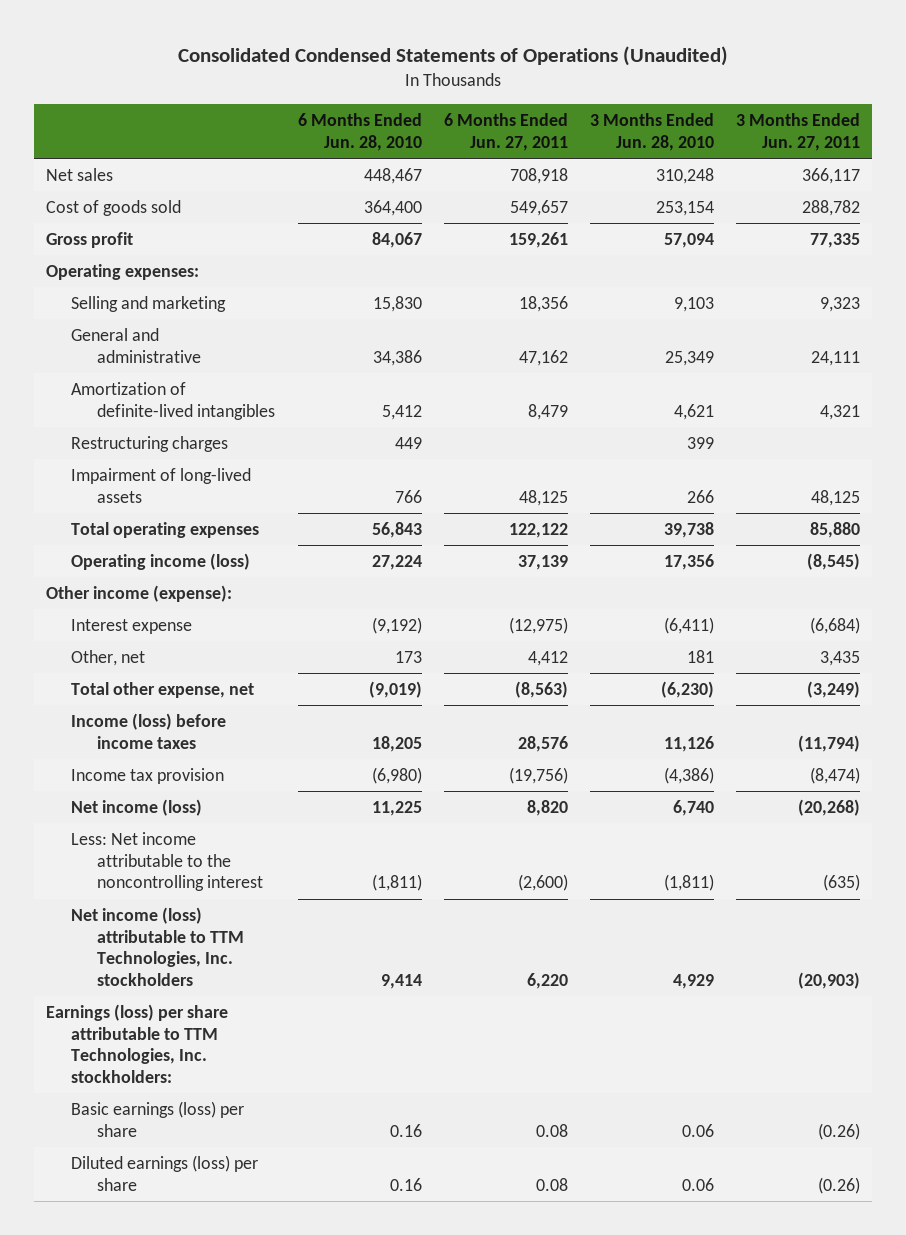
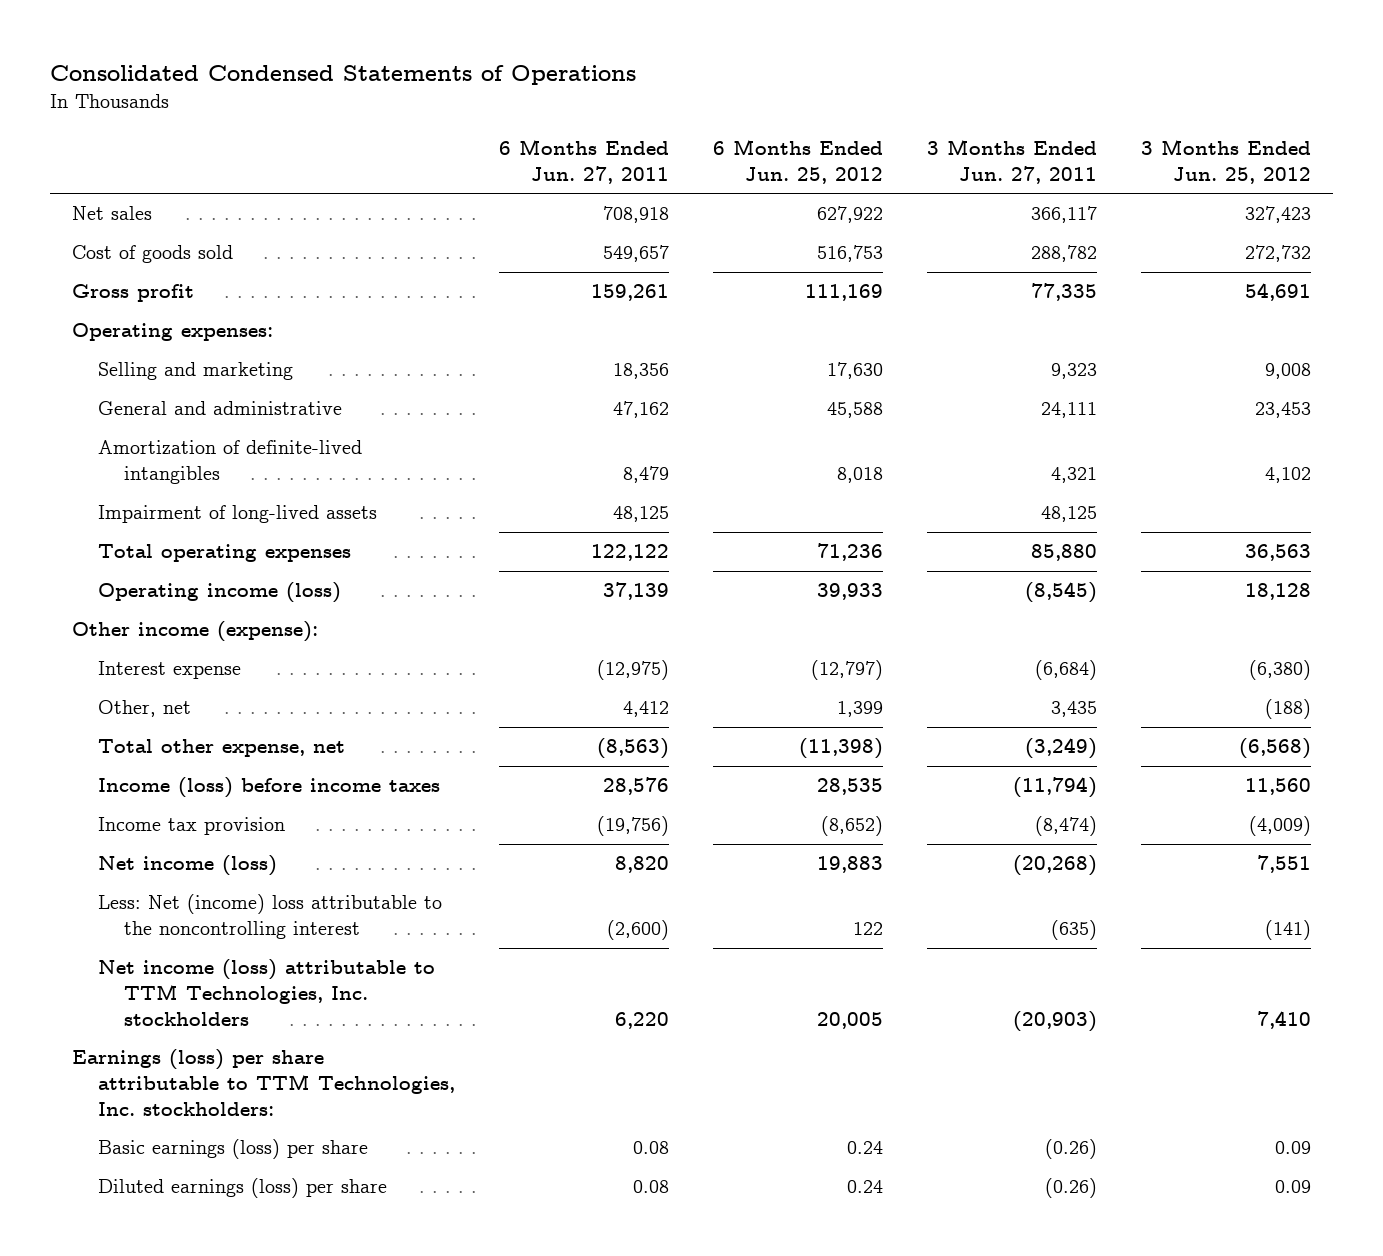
- Consolidated Condensed Statements of Operations (Unaudited)
+ Consolidated Condensed Statements of Operations
- | 6 Months Ended Jun. 28, 2010 | 6 Months Ended Jun. 27, 2011 | 3 Months Ended Jun. 28, 2010 | 3 Months Ended Jun. 27, 2011
+ | 6 Months Ended Jun. 27, 2011 | 6 Months Ended Jun. 25, 2012 | 3 Months Ended Jun. 27, 2011 | 3 Months Ended Jun. 25, 2012
- Restructuring charges | 449 | | 399 |
- Less: Net income attributable to the noncontrolling interest | (1,811) | (2,600) | (1,811) | (635)
+ Less: Net (income) loss attributable to the noncontrolling interest | (2,600) | 122 | (635) | (141)

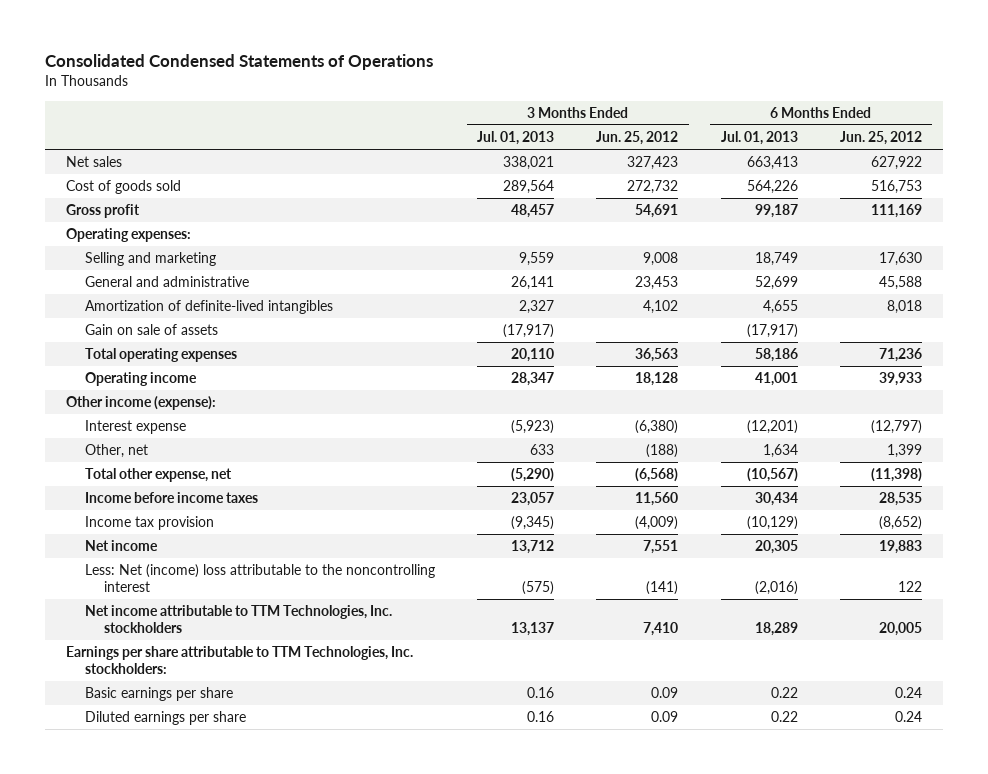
- | 6 Months Ended Jun. 27, 2011 | 6 Months Ended Jun. 25, 2012 | 3 Months Ended Jun. 27, 2011 | 3 Months Ended Jun. 25, 2012
+ | 3 Months Ended Jul. 01, 2013 | 3 Months Ended Jun. 25, 2012 | 6 Months Ended Jul. 01, 2013 | 6 Months Ended Jun. 25, 2012
- Impairment of long-lived assets | 48,125 | | 48,125 |
+ Gain on sale of assets | (17,917) | | (17,917) |
- Operating income (loss) | 37,139 | 39,933 | (8,545) | 18,128
+ Operating income | 28,347 | 18,128 | 41,001 | 39,933
- Income (loss) before income taxes | 28,576 | 28,535 | (11,794) | 11,560
+ Income before income taxes | 23,057 | 11,560 | 30,434 | 28,535
- Net income (loss) | 8,820 | 19,883 | (20,268) | 7,551
+ Net income | 13,712 | 7,551 | 20,305 | 19,883
- Net income (loss) attributable to TTM Technologies, Inc. stockholders | 6,220 | 20,005 | (20,903) | 7,410
- Earnings (loss) per share attributable to TTM Technologies, Inc. stockholders:
- Basic earnings (loss) per share | 0.08 | 0.24 | (0.26) | 0.09
- Diluted earnings (loss) per share | 0.08 | 0.24 | (0.26) | 0.09
+ Net income attributable to TTM Technologies, Inc. stockholders | 13,137 | 7,410 | 18,289 | 20,005
+ Earnings per share attributable to TTM Technologies, Inc. stockholders:
+ Basic earnings per share | 0.16 | 0.09 | 0.22 | 0.24
+ Diluted earnings per share | 0.16 | 0.09 | 0.22 | 0.24

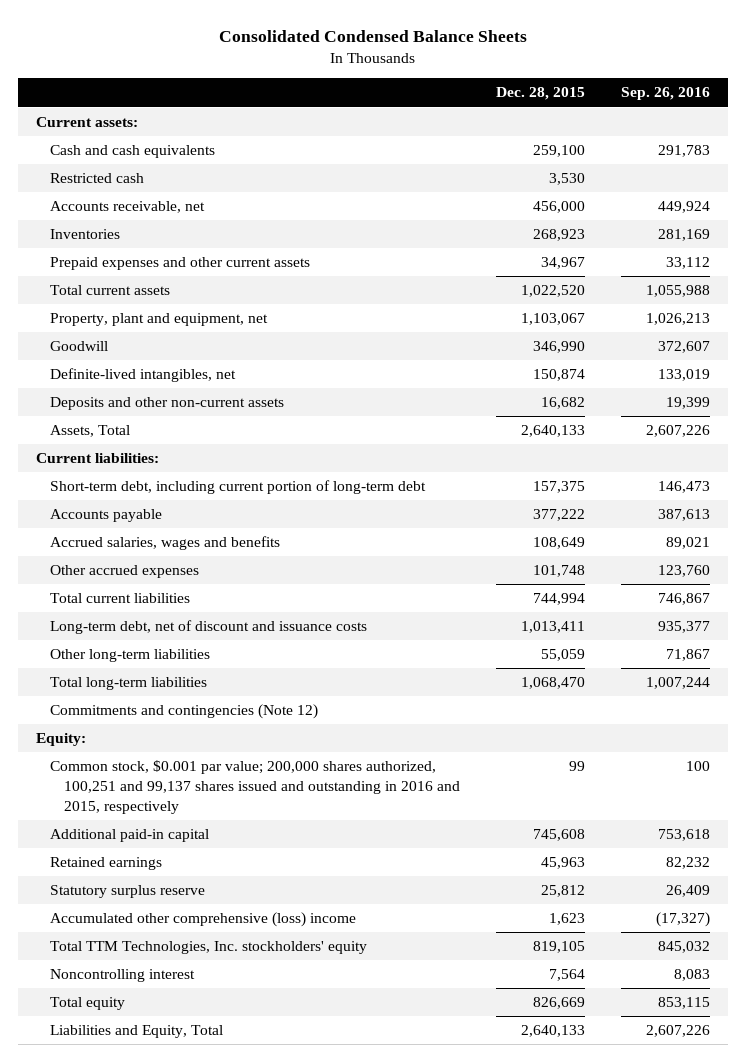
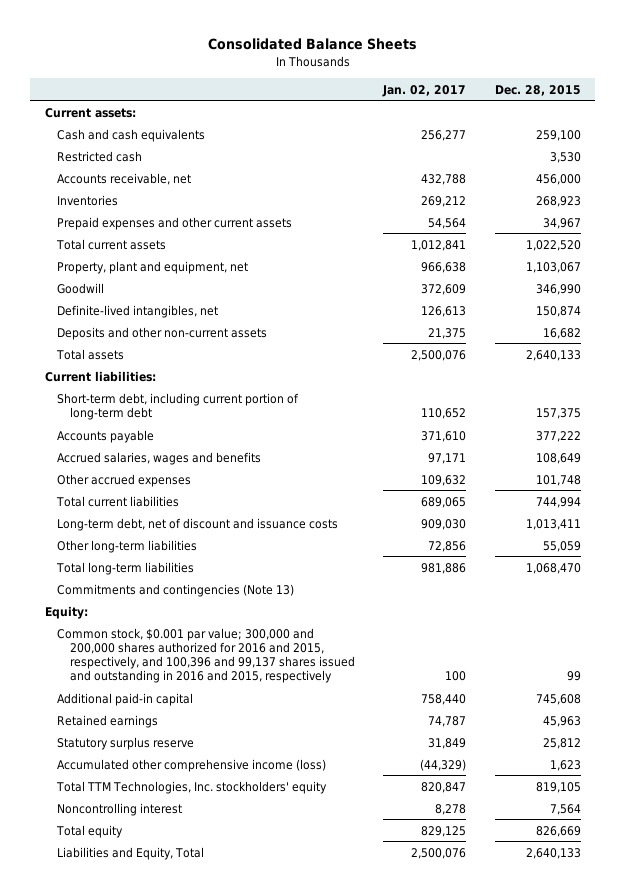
- Consolidated Condensed Balance Sheets
+ Consolidated Balance Sheets
- | Dec. 28, 2015 | Sep. 26, 2016
+ | Jan. 02, 2017 | Dec. 28, 2015
- Assets, Total | 2,640,133 | 2,607,226
+ Total assets | 2,500,076 | 2,640,133
- Commitments and contingencies (Note 12)
+ Commitments and contingencies (Note 13)
- Common stock, $0.001 par value; 200,000 shares authorized, 100,251 and 99,137 shares issued and outstanding in 2016 and 2015, respectively | 99 | 100
+ Common stock, $0.001 par value; 300,000 and 200,000 shares authorized for 2016 and 2015, respectively, and 100,396 and 99,137 shares issued and outstanding in 2016 and 2015, respectively | 100 | 99
- Accumulated other comprehensive (loss) income | 1,623 | (17,327)
+ Accumulated other comprehensive income (loss) | (44,329) | 1,623

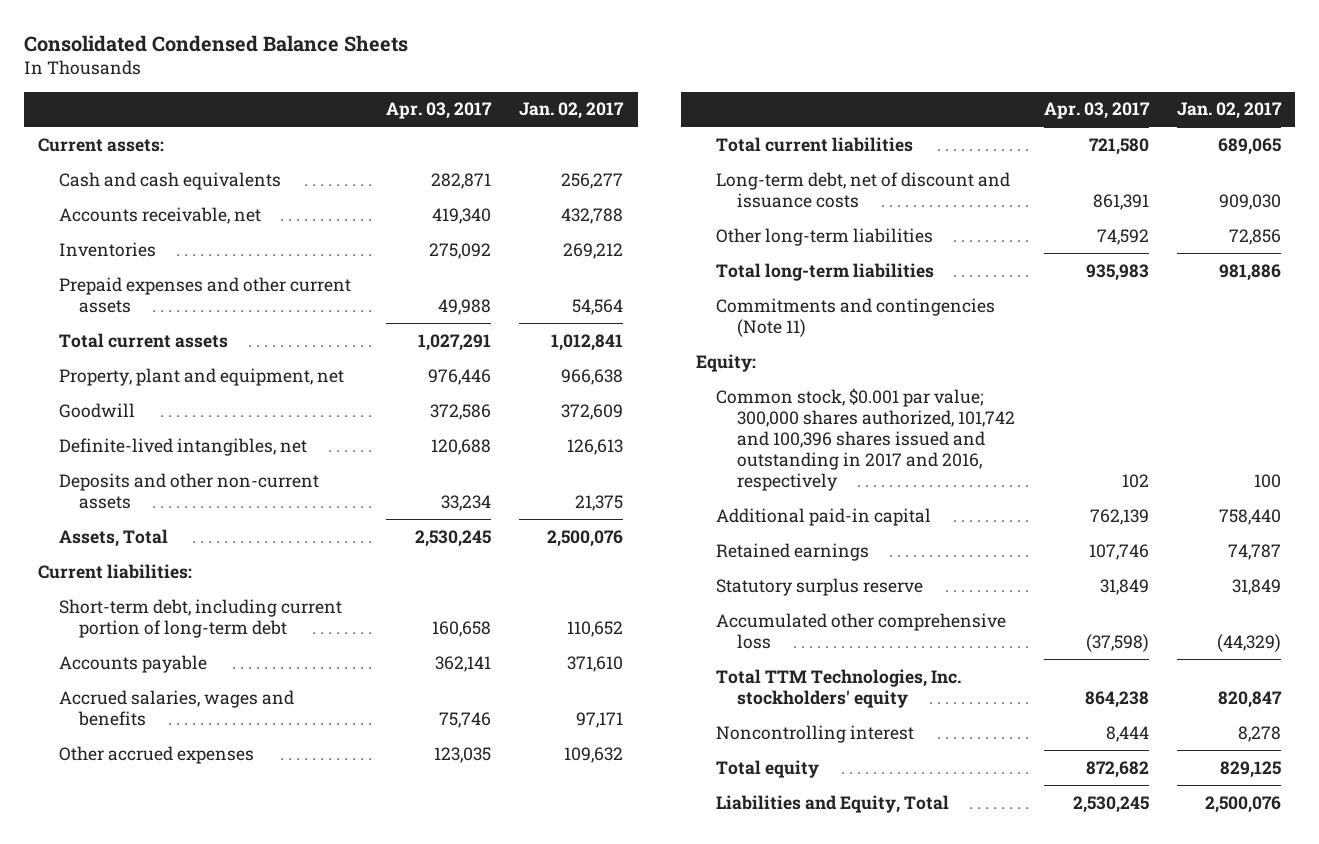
- Consolidated Balance Sheets
+ Consolidated Condensed Balance Sheets
- | Jan. 02, 2017 | Dec. 28, 2015
+ | Apr. 03, 2017 | Jan. 02, 2017
- Restricted cash | | 3,530
- Total assets | 2,500,076 | 2,640,133
+ Assets, Total | 2,530,245 | 2,500,076
- Commitments and contingencies (Note 13)
+ Commitments and contingencies (Note 11)
- Common stock, $0.001 par value; 300,000 and 200,000 shares authorized for 2016 and 2015, respectively, and 100,396 and 99,137 shares issued and outstanding in 2016 and 2015, respectively | 100 | 99
+ Common stock, $0.001 par value; 300,000 shares authorized, 101,742 and 100,396 shares issued and outstanding in 2017 and 2016, respectively | 102 | 100
- Accumulated other comprehensive income (loss) | (44,329) | 1,623
+ Accumulated other comprehensive loss | (37,598) | (44,329)

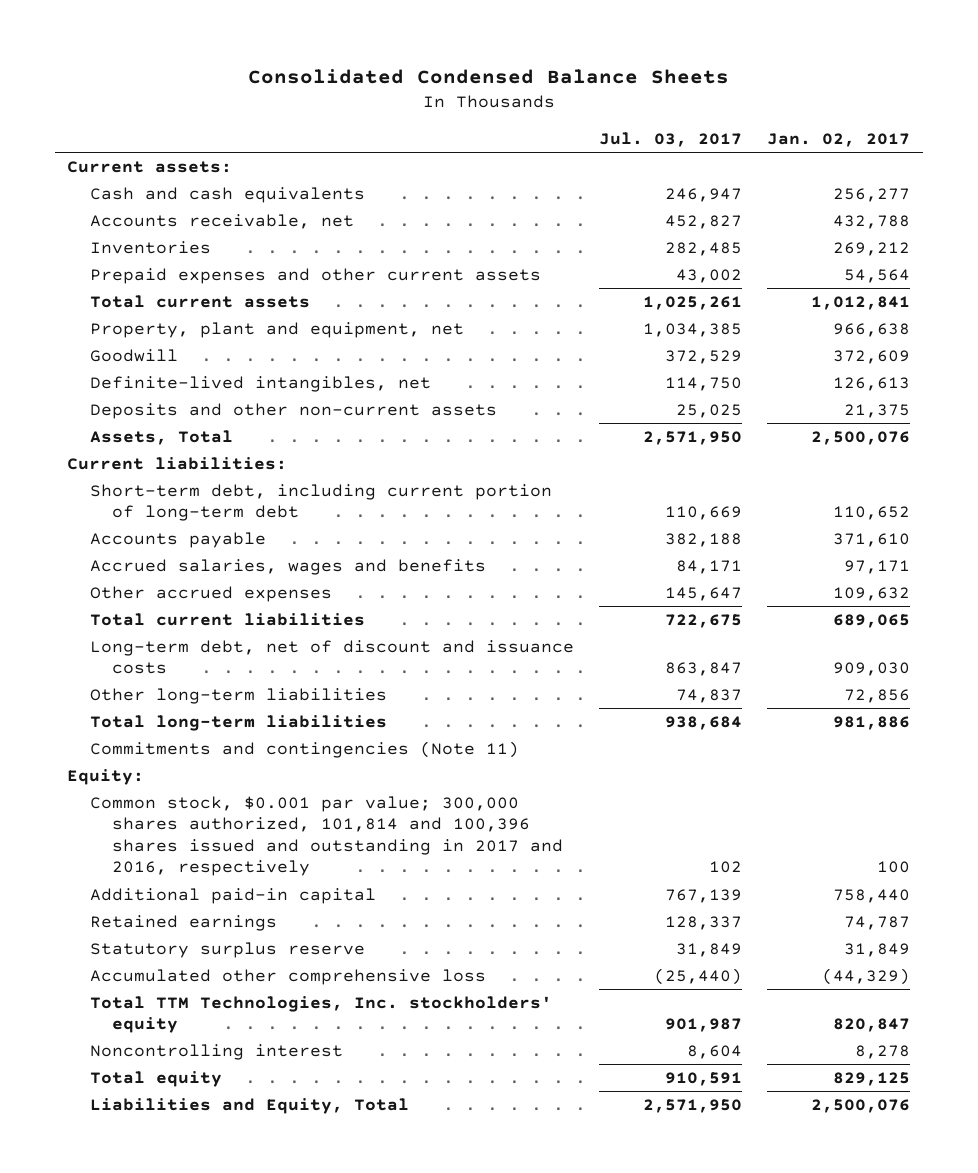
- | Apr. 03, 2017 | Jan. 02, 2017
+ | Jul. 03, 2017 | Jan. 02, 2017
- Common stock, $0.001 par value; 300,000 shares authorized, 101,742 and 100,396 shares issued and outstanding in 2017 and 2016, respectively | 102 | 100
+ Common stock, $0.001 par value; 300,000 shares authorized, 101,814 and 100,396 shares issued and outstanding in 2017 and 2016, respectively | 102 | 100

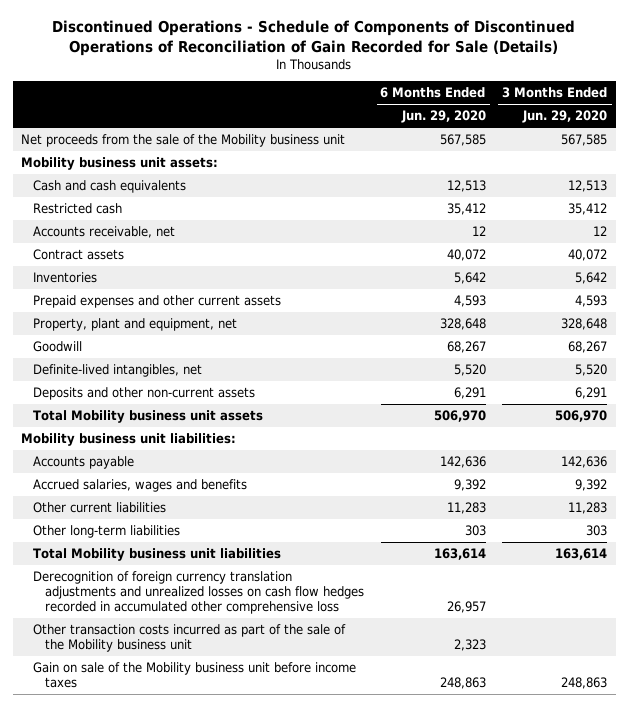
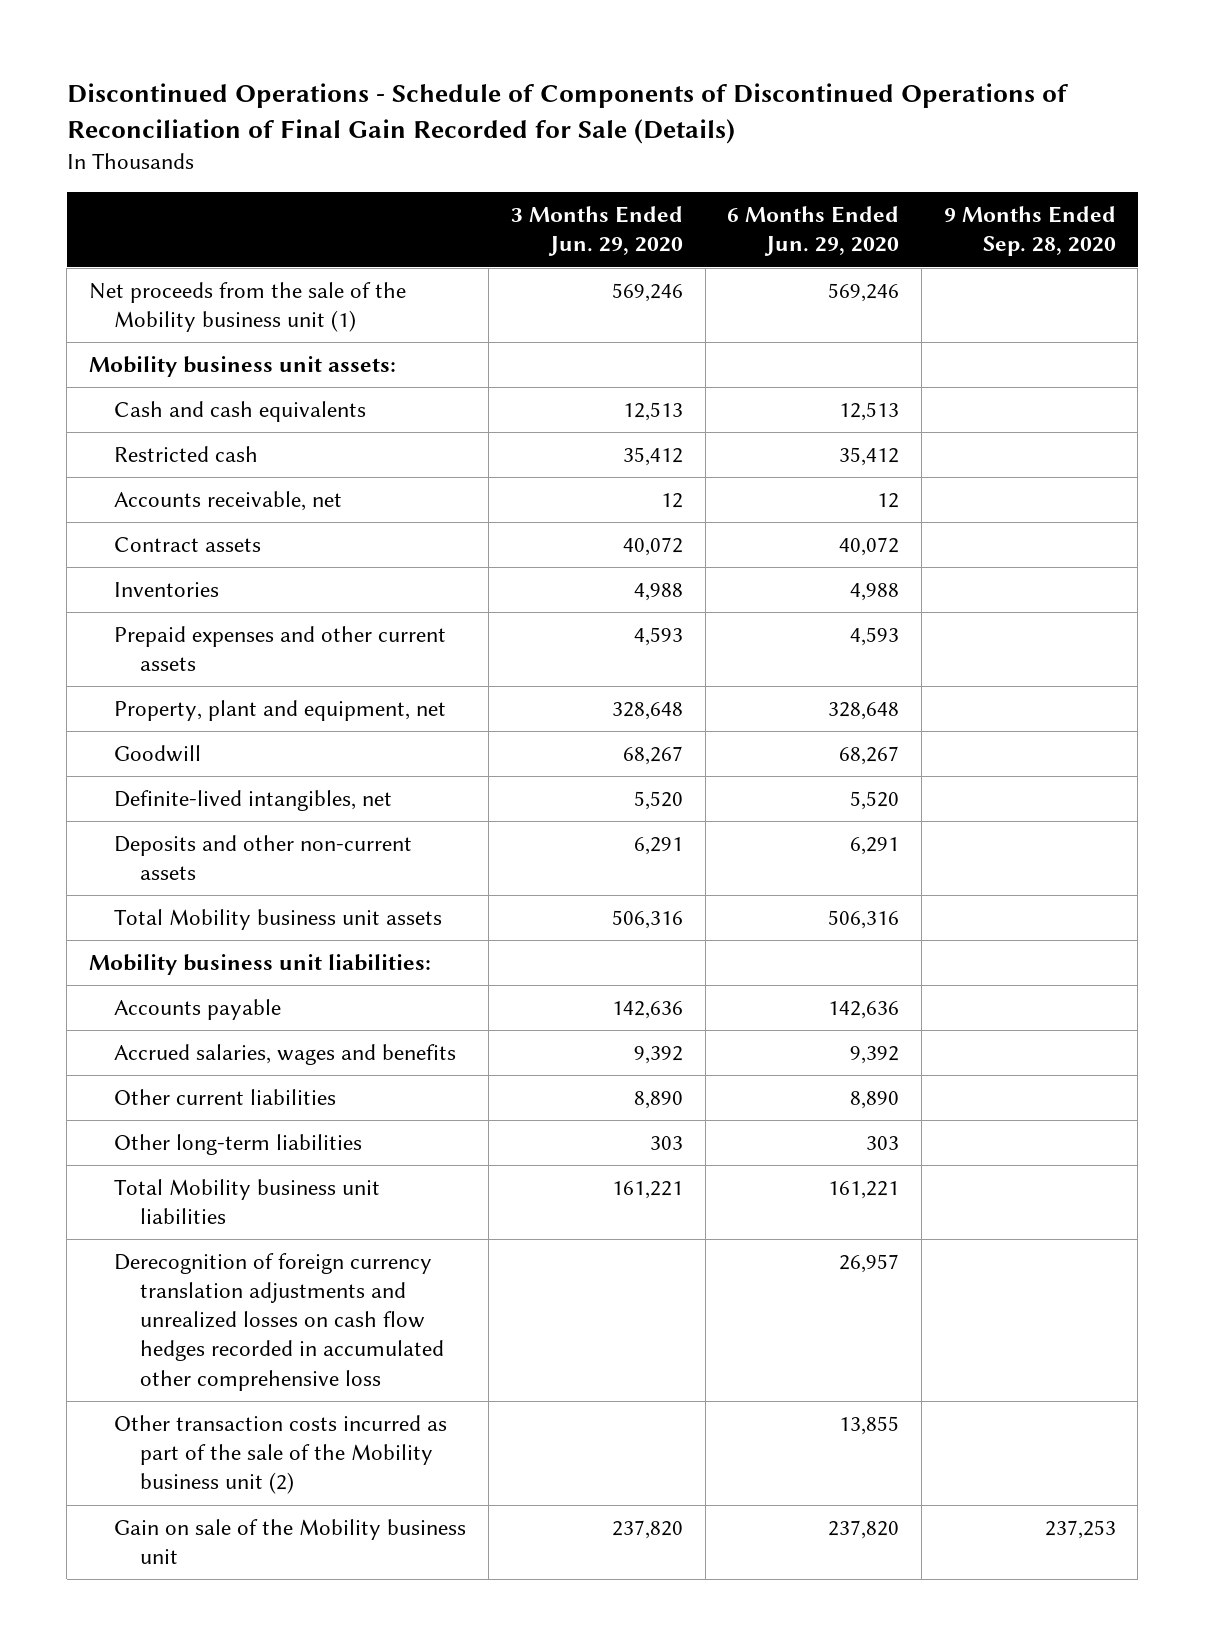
- Discontinued Operations - Schedule of Components of Discontinued Operations of Reconciliation of Gain Recorded for Sale (Details)
+ Discontinued Operations - Schedule of Components of Discontinued Operations of Reconciliation of Final Gain Recorded for Sale (Details)
- | 6 Months Ended Jun. 29, 2020 | 3 Months Ended Jun. 29, 2020
+ | 3 Months Ended Jun. 29, 2020 | 6 Months Ended Jun. 29, 2020 | 9 Months Ended Sep. 28, 2020
- Net proceeds from the sale of the Mobility business unit | 567,585 | 567,585
+ Net proceeds from the sale of the Mobility business unit (1) | 569,246 | 569,246 |
- Inventories | 5,642 | 5,642
+ Inventories | 4,988 | 4,988 |
- Total Mobility business unit assets | 506,970 | 506,970
+ Total Mobility business unit assets | 506,316 | 506,316 |
- Other current liabilities | 11,283 | 11,283
+ Other current liabilities | 8,890 | 8,890 |
- Total Mobility business unit liabilities | 163,614 | 163,614
+ Total Mobility business unit liabilities | 161,221 | 161,221 |
- Other transaction costs incurred as part of the sale of the Mobility business unit | 2,323 |
- Gain on sale of the Mobility business unit before income taxes | 248,863 | 248,863
+ Other transaction costs incurred as part of the sale of the Mobility business unit (2) | | 13,855 |
+ Gain on sale of the Mobility business unit | 237,820 | 237,820 | 237,253

